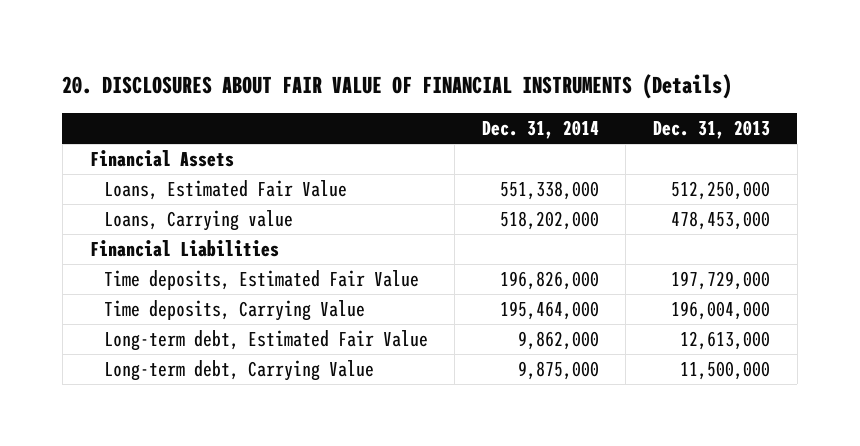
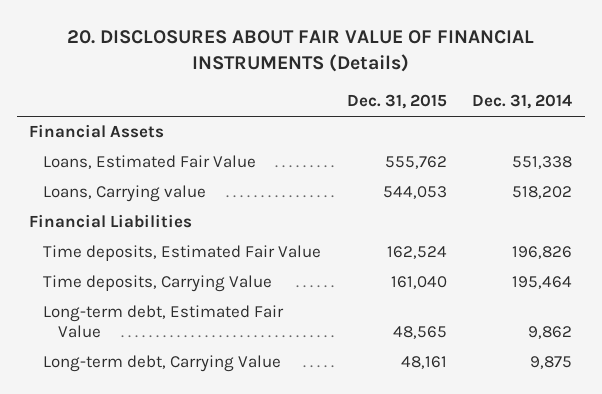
- | Dec. 31, 2014 | Dec. 31, 2013
+ | Dec. 31, 2015 | Dec. 31, 2014
- Loans, Estimated Fair Value | 551,338,000 | 512,250,000
- Loans, Carrying value | 518,202,000 | 478,453,000
+ Loans, Estimated Fair Value | 555,762 | 551,338
+ Loans, Carrying value | 544,053 | 518,202
- Time deposits, Estimated Fair Value | 196,826,000 | 197,729,000
- Time deposits, Carrying Value | 195,464,000 | 196,004,000
- Long-term debt, Estimated Fair Value | 9,862,000 | 12,613,000
- Long-term debt, Carrying Value | 9,875,000 | 11,500,000
+ Time deposits, Estimated Fair Value | 162,524 | 196,826
+ Time deposits, Carrying Value | 161,040 | 195,464
+ Long-term debt, Estimated Fair Value | 48,565 | 9,862
+ Long-term debt, Carrying Value | 48,161 | 9,875

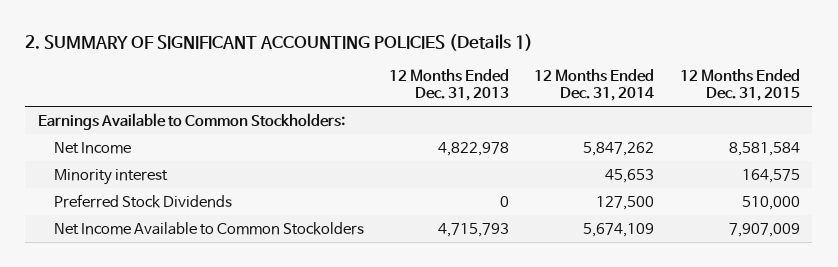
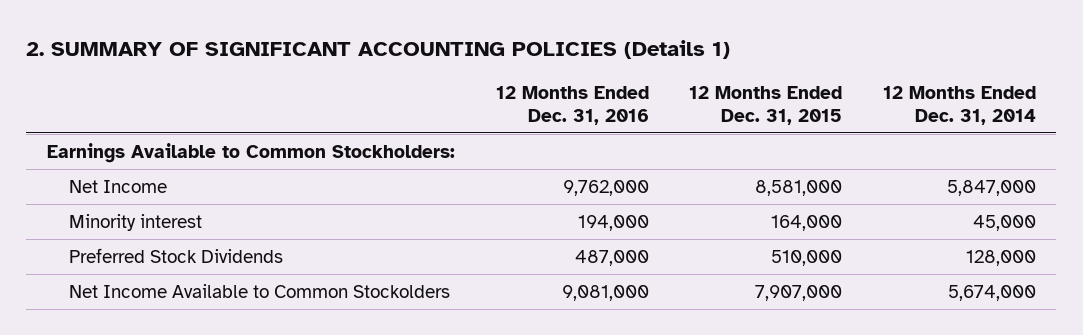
- | 12 Months Ended Dec. 31, 2013 | 12 Months Ended Dec. 31, 2014 | 12 Months Ended Dec. 31, 2015
+ | 12 Months Ended Dec. 31, 2016 | 12 Months Ended Dec. 31, 2015 | 12 Months Ended Dec. 31, 2014
- Net Income | 4,822,978 | 5,847,262 | 8,581,584
- Minority interest | | 45,653 | 164,575
- Preferred Stock Dividends | 0 | 127,500 | 510,000
- Net Income Available to Common Stockolders | 4,715,793 | 5,674,109 | 7,907,009
+ Net Income | 9,762,000 | 8,581,000 | 5,847,000
+ Minority interest | 194,000 | 164,000 | 45,000
+ Preferred Stock Dividends | 487,000 | 510,000 | 128,000
+ Net Income Available to Common Stockolders | 9,081,000 | 7,907,000 | 5,674,000

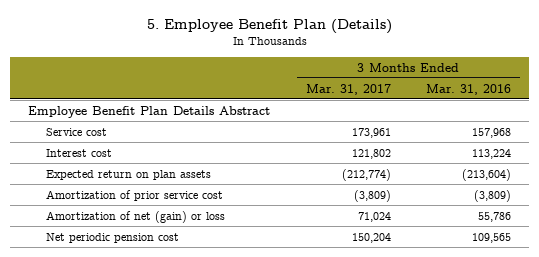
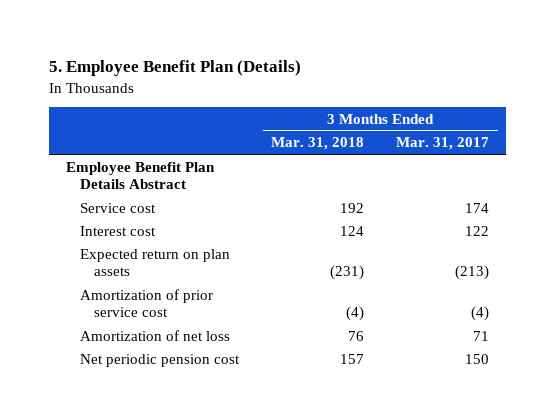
- | 3 Months Ended Mar. 31, 2017 | 3 Months Ended Mar. 31, 2016
+ | 3 Months Ended Mar. 31, 2018 | 3 Months Ended Mar. 31, 2017
- Service cost | 173,961 | 157,968
- Interest cost | 121,802 | 113,224
- Expected return on plan assets | (212,774) | (213,604)
- Amortization of prior service cost | (3,809) | (3,809)
- Amortization of net (gain) or loss | 71,024 | 55,786
- Net periodic pension cost | 150,204 | 109,565
+ Service cost | 192 | 174
+ Interest cost | 124 | 122
+ Expected return on plan assets | (231) | (213)
+ Amortization of prior service cost | (4) | (4)
+ Amortization of net loss | 76 | 71
+ Net periodic pension cost | 157 | 150

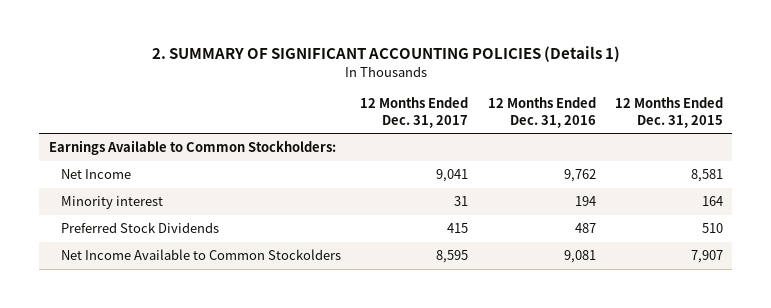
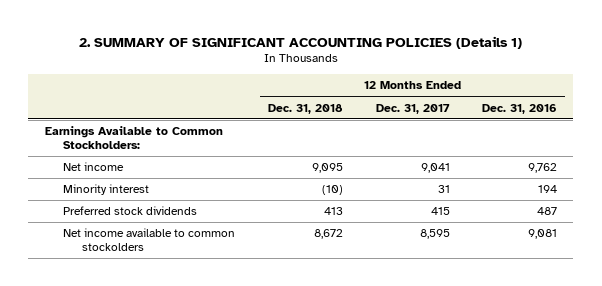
- | 12 Months Ended Dec. 31, 2017 | 12 Months Ended Dec. 31, 2016 | 12 Months Ended Dec. 31, 2015
+ | 12 Months Ended Dec. 31, 2018 | 12 Months Ended Dec. 31, 2017 | 12 Months Ended Dec. 31, 2016
- Net Income | 9,041 | 9,762 | 8,581
+ Net income | 9,095 | 9,041 | 9,762
- Preferred Stock Dividends | 415 | 487 | 510
- Net Income Available to Common Stockolders | 8,595 | 9,081 | 7,907
+ Preferred stock dividends | 413 | 415 | 487
+ Net income available to common stockolders | 8,672 | 8,595 | 9,081

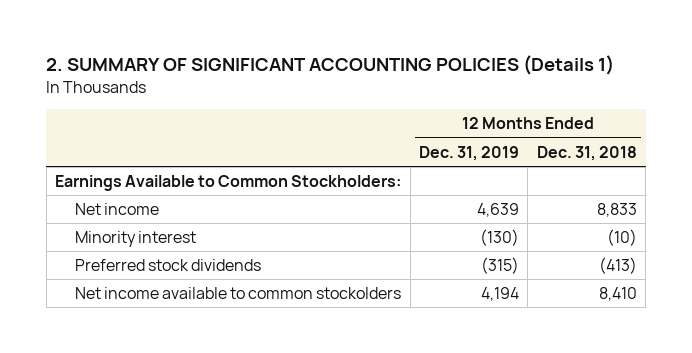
- | 12 Months Ended Dec. 31, 2018 | 12 Months Ended Dec. 31, 2017 | 12 Months Ended Dec. 31, 2016
+ | 12 Months Ended Dec. 31, 2019 | 12 Months Ended Dec. 31, 2018
- Net income | 9,095 | 9,041 | 9,762
+ Net income | 4,639 | 8,833
- Preferred stock dividends | 413 | 415 | 487
- Net income available to common stockolders | 8,672 | 8,595 | 9,081
+ Preferred stock dividends | (315) | (413)
+ Net income available to common stockolders | 4,194 | 8,410

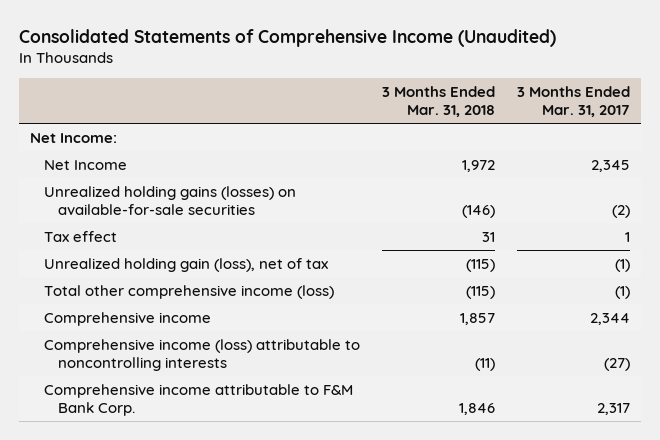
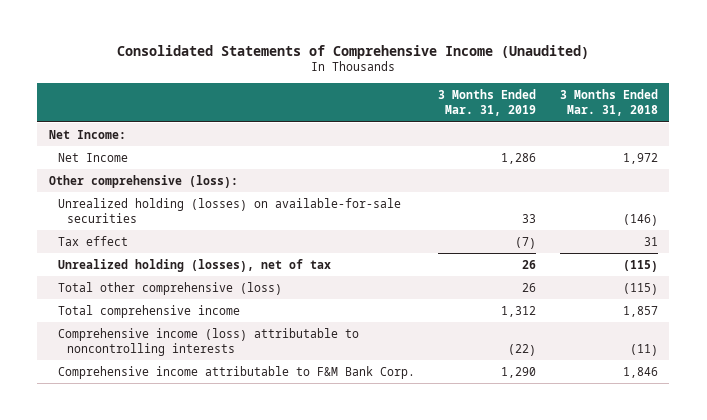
- | 3 Months Ended Mar. 31, 2018 | 3 Months Ended Mar. 31, 2017
+ | 3 Months Ended Mar. 31, 2019 | 3 Months Ended Mar. 31, 2018
- Unrealized holding gains (losses) on available-for-sale securities | (146) | (2)
+ Other comprehensive (loss):
+ Unrealized holding (losses) on available-for-sale securities | 33 | (146)
- Unrealized holding gain (loss), net of tax | (115) | (1)
- Total other comprehensive income (loss) | (115) | (1)
- Comprehensive income | 1,857 | 2,344
+ Unrealized holding (losses), net of tax | 26 | (115)
+ Total other comprehensive (loss) | 26 | (115)
+ Total comprehensive income | 1,312 | 1,857

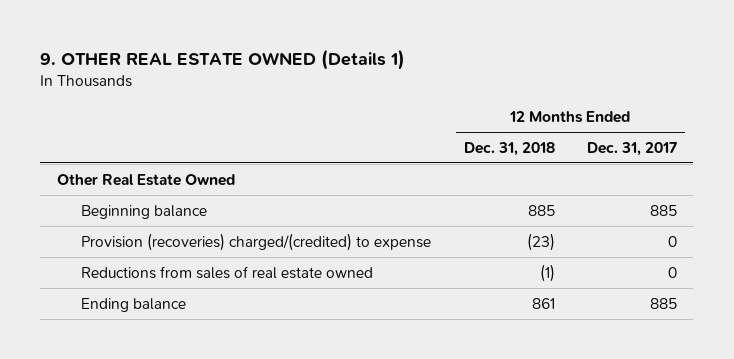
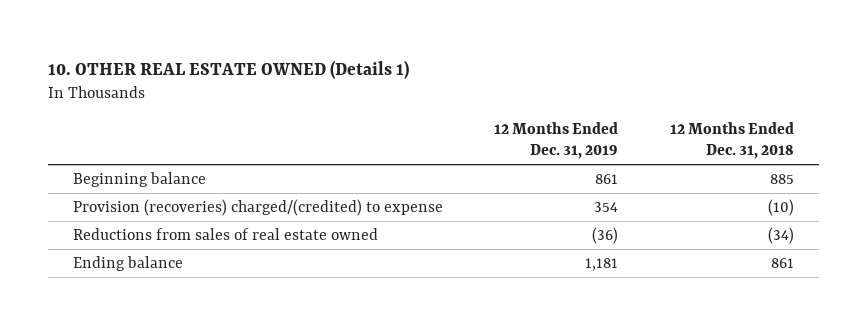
- 9. OTHER REAL ESTATE OWNED (Details 1)
+ 10. OTHER REAL ESTATE OWNED (Details 1)
- | 12 Months Ended Dec. 31, 2018 | 12 Months Ended Dec. 31, 2017
+ | 12 Months Ended Dec. 31, 2019 | 12 Months Ended Dec. 31, 2018
- Other Real Estate Owned
- Provision (recoveries) charged/(credited) to expense | (23) | 0
- Reductions from sales of real estate owned | (1) | 0
+ Provision (recoveries) charged/(credited) to expense | 354 | (10)
+ Reductions from sales of real estate owned | (36) | (34)

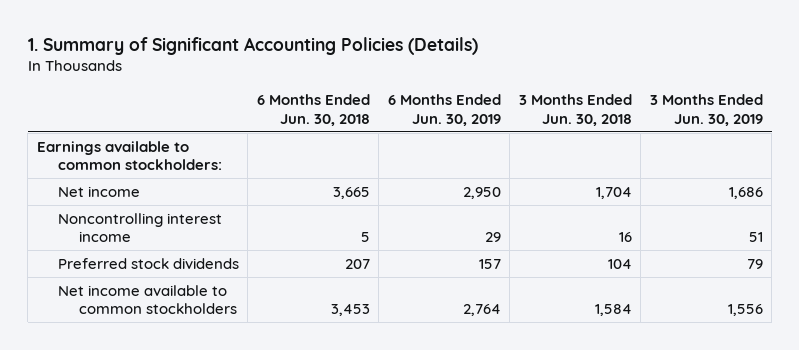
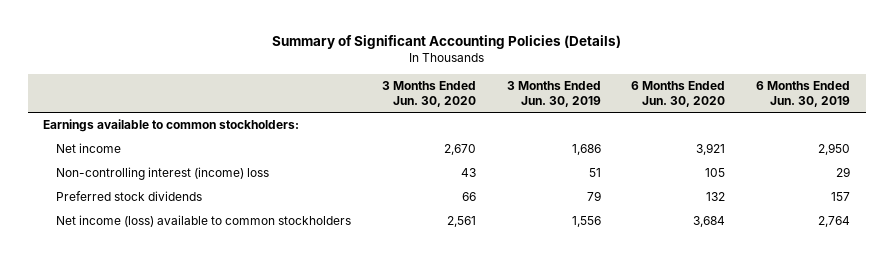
- 1. Summary of Significant Accounting Policies (Details)
+ Summary of Significant Accounting Policies (Details)
- | 6 Months Ended Jun. 30, 2018 | 6 Months Ended Jun. 30, 2019 | 3 Months Ended Jun. 30, 2018 | 3 Months Ended Jun. 30, 2019
+ | 3 Months Ended Jun. 30, 2020 | 3 Months Ended Jun. 30, 2019 | 6 Months Ended Jun. 30, 2020 | 6 Months Ended Jun. 30, 2019
- Noncontrolling interest income | 5 | 29 | 16 | 51
+ Non-controlling interest (income) loss | 43 | 51 | 105 | 29
- Net income available to common stockholders | 3,453 | 2,764 | 1,584 | 1,556
+ Net income (loss) available to common stockholders | 2,561 | 1,556 | 3,684 | 2,764

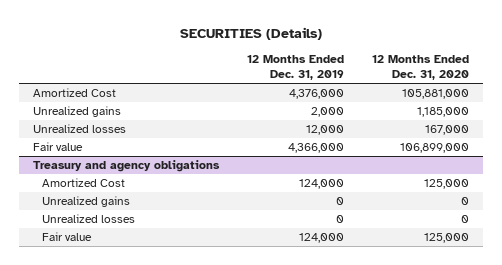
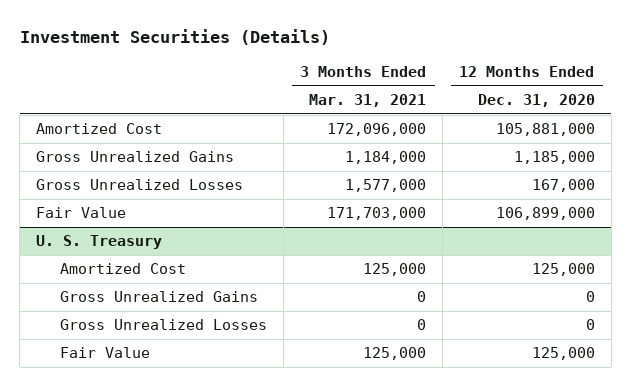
- SECURITIES (Details)
+ Investment Securities (Details)
- | 12 Months Ended Dec. 31, 2019 | 12 Months Ended Dec. 31, 2020
+ | 3 Months Ended Mar. 31, 2021 | 12 Months Ended Dec. 31, 2020
- Unrealized gains | 2,000 | 1,185,000
- Unrealized losses | 12,000 | 167,000
- Fair value | 4,366,000 | 106,899,000
- Treasury and agency obligations
+ Gross Unrealized Gains | 1,184,000 | 1,185,000
+ Gross Unrealized Losses | 1,577,000 | 167,000
+ Fair Value | 171,703,000 | 106,899,000
+ U. S. Treasury
- Unrealized gains | 0 | 0
- Unrealized losses | 0 | 0
- Fair value | 124,000 | 125,000
+ Gross Unrealized Gains | 0 | 0
+ Gross Unrealized Losses | 0 | 0
+ Fair Value | 125,000 | 125,000

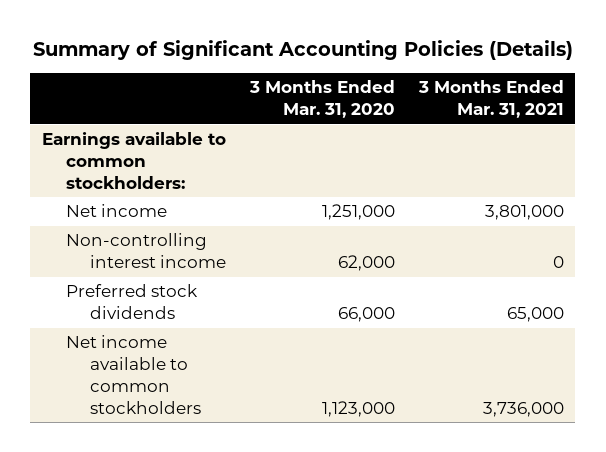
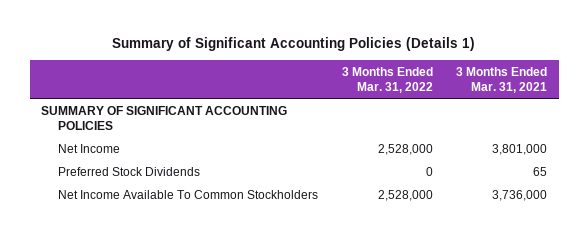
- Summary of Significant Accounting Policies (Details)
+ Summary of Significant Accounting Policies (Details 1)
- | 3 Months Ended Mar. 31, 2020 | 3 Months Ended Mar. 31, 2021
+ | 3 Months Ended Mar. 31, 2022 | 3 Months Ended Mar. 31, 2021
- Earnings available to common stockholders:
- Net income | 1,251,000 | 3,801,000
- Non-controlling interest income | 62,000 | 0
- Preferred stock dividends | 66,000 | 65,000
- Net income available to common stockholders | 1,123,000 | 3,736,000
+ SUMMARY OF SIGNIFICANT ACCOUNTING POLICIES
+ Net Income | 2,528,000 | 3,801,000
+ Preferred Stock Dividends | 0 | 65
+ Net Income Available To Common Stockholders | 2,528,000 | 3,736,000

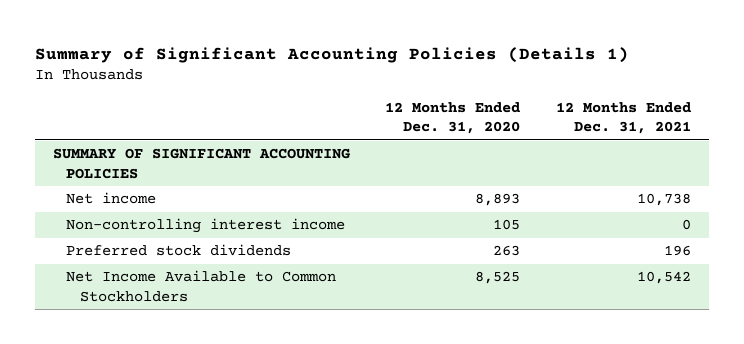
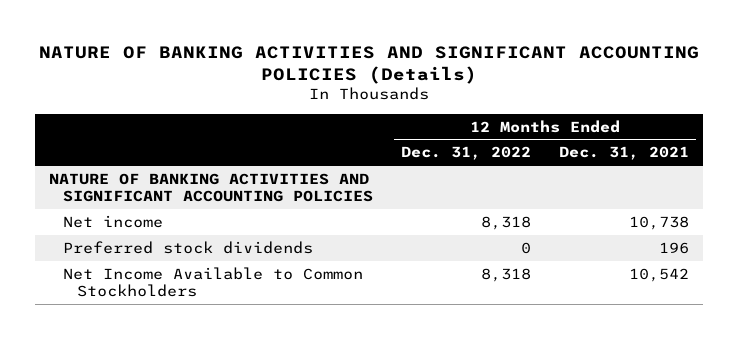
- Summary of Significant Accounting Policies (Details 1)
+ NATURE OF BANKING ACTIVITIES AND SIGNIFICANT ACCOUNTING POLICIES (Details)
- | 12 Months Ended Dec. 31, 2020 | 12 Months Ended Dec. 31, 2021
+ | 12 Months Ended Dec. 31, 2022 | 12 Months Ended Dec. 31, 2021
- SUMMARY OF SIGNIFICANT ACCOUNTING POLICIES
+ NATURE OF BANKING ACTIVITIES AND SIGNIFICANT ACCOUNTING POLICIES
- Non-controlling interest income | 105 | 0

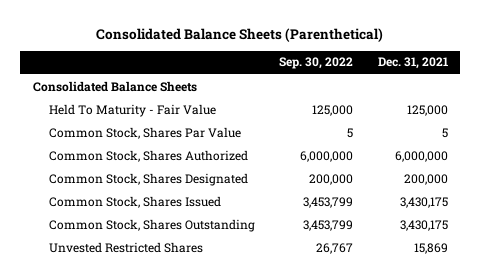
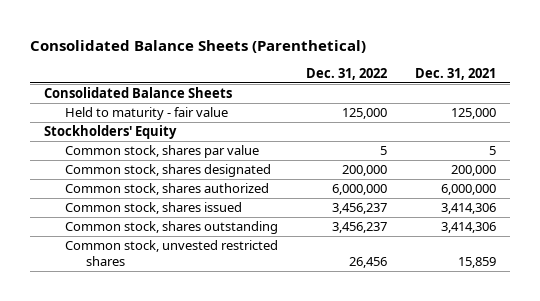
- | Sep. 30, 2022 | Dec. 31, 2021
+ | Dec. 31, 2022 | Dec. 31, 2021
- Held To Maturity - Fair Value | 125,000 | 125,000
- Common Stock, Shares Par Value | 5 | 5
- Common Stock, Shares Authorized | 6,000,000 | 6,000,000
- Common Stock, Shares Designated | 200,000 | 200,000
- Common Stock, Shares Issued | 3,453,799 | 3,430,175
- Common Stock, Shares Outstanding | 3,453,799 | 3,430,175
- Unvested Restricted Shares | 26,767 | 15,869
+ Held to maturity - fair value | 125,000 | 125,000
+ Stockholders' Equity
+ Common stock, shares par value | 5 | 5
+ Common stock, shares designated | 200,000 | 200,000
+ Common stock, shares authorized | 6,000,000 | 6,000,000
+ Common stock, shares issued | 3,456,237 | 3,414,306
+ Common stock, shares outstanding | 3,456,237 | 3,414,306
+ Common stock, unvested restricted shares | 26,456 | 15,859

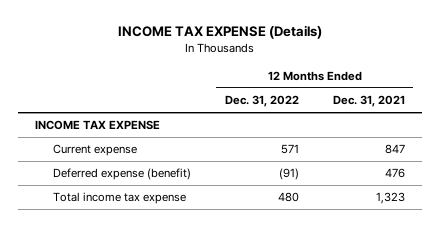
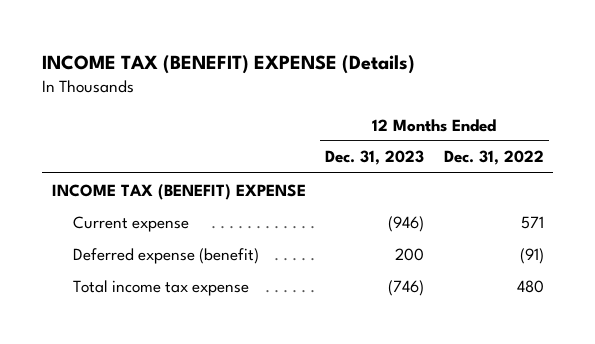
- INCOME TAX EXPENSE (Details)
+ INCOME TAX (BENEFIT) EXPENSE (Details)
- | 12 Months Ended Dec. 31, 2022 | 12 Months Ended Dec. 31, 2021
+ | 12 Months Ended Dec. 31, 2023 | 12 Months Ended Dec. 31, 2022
- INCOME TAX EXPENSE
+ INCOME TAX (BENEFIT) EXPENSE

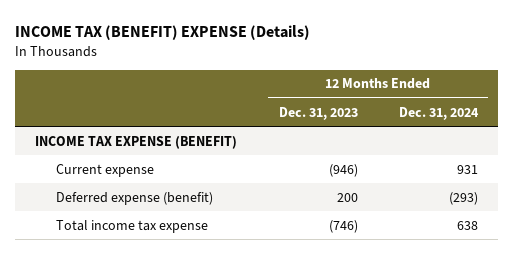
- | 12 Months Ended Dec. 31, 2023 | 12 Months Ended Dec. 31, 2022
+ | 12 Months Ended Dec. 31, 2023 | 12 Months Ended Dec. 31, 2024
- INCOME TAX (BENEFIT) EXPENSE
+ INCOME TAX EXPENSE (BENEFIT)

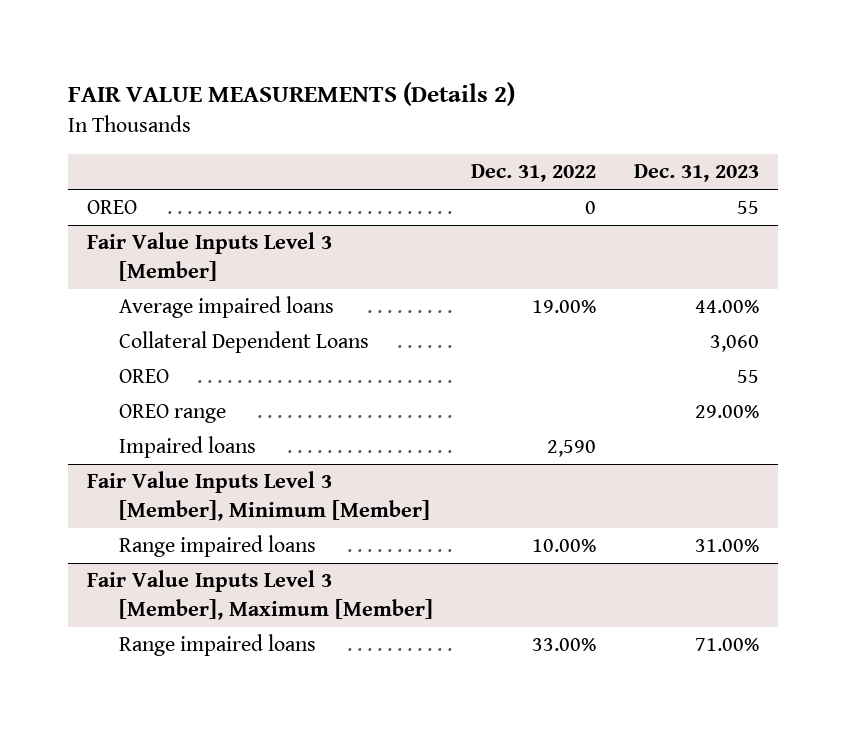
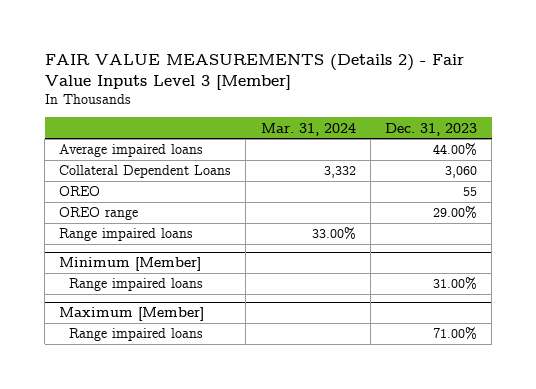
- FAIR VALUE MEASUREMENTS (Details 2)
+ FAIR VALUE MEASUREMENTS (Details 2) - Fair Value Inputs Level 3 [Member]
- | Dec. 31, 2022 | Dec. 31, 2023
+ | Mar. 31, 2024 | Dec. 31, 2023
- OREO | 0 | 55
- Fair Value Inputs Level 3 [Member]
- Impaired loans | 2,590 |
- Fair Value Inputs Level 3 [Member], Minimum [Member]
+ Range impaired loans | 33.00% |
+ Minimum [Member]
- Fair Value Inputs Level 3 [Member], Maximum [Member]
+ Maximum [Member]

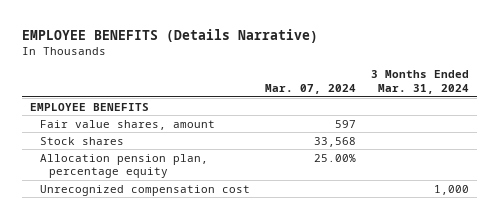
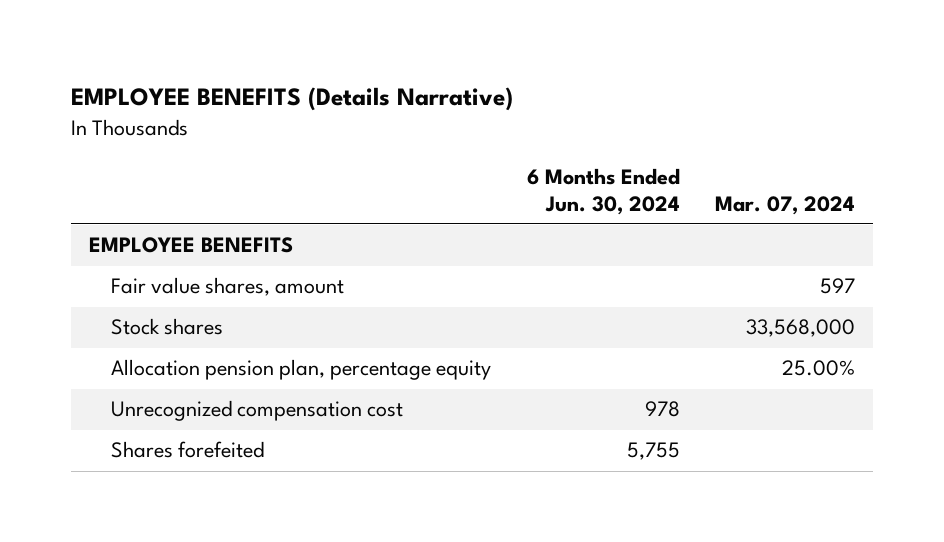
- | Mar. 07, 2024 | 3 Months Ended Mar. 31, 2024
+ | 6 Months Ended Jun. 30, 2024 | Mar. 07, 2024
- Stock shares | 33,568 |
+ Stock shares | | 33,568,000
+ Shares forefeited | 5,755 |

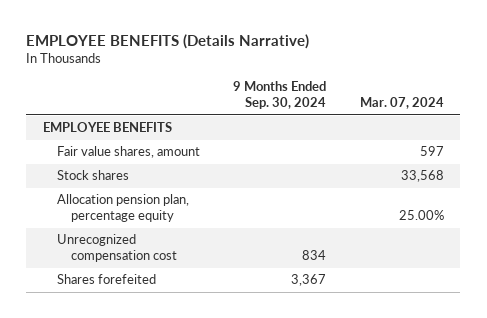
- | 6 Months Ended Jun. 30, 2024 | Mar. 07, 2024
+ | 9 Months Ended Sep. 30, 2024 | Mar. 07, 2024
- Stock shares | | 33,568,000
+ Stock shares | | 33,568

